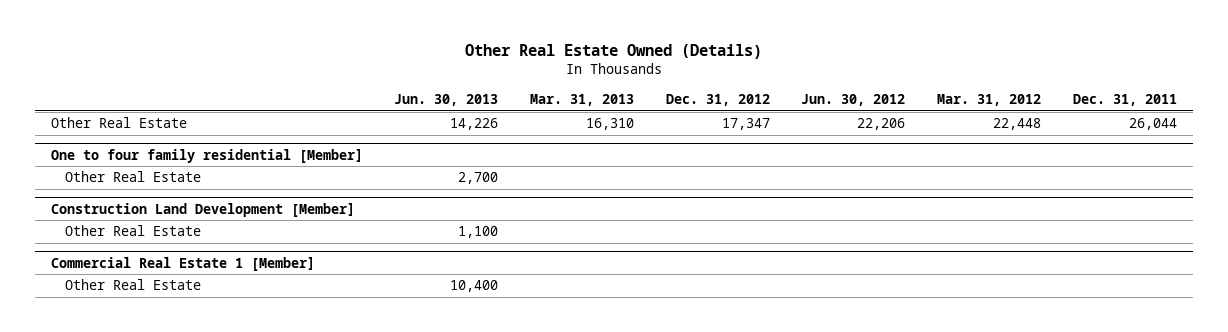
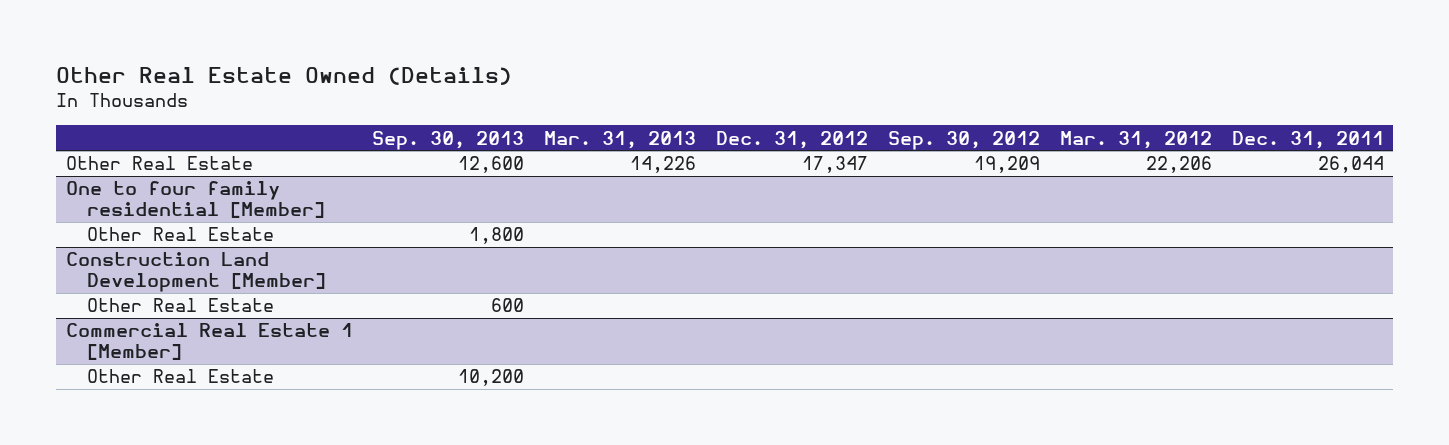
- | Jun. 30, 2013 | Mar. 31, 2013 | Dec. 31, 2012 | Jun. 30, 2012 | Mar. 31, 2012 | Dec. 31, 2011
+ | Sep. 30, 2013 | Mar. 31, 2013 | Dec. 31, 2012 | Sep. 30, 2012 | Mar. 31, 2012 | Dec. 31, 2011
- Other Real Estate | 14,226 | 16,310 | 17,347 | 22,206 | 22,448 | 26,044
+ Other Real Estate | 12,600 | 14,226 | 17,347 | 19,209 | 22,206 | 26,044

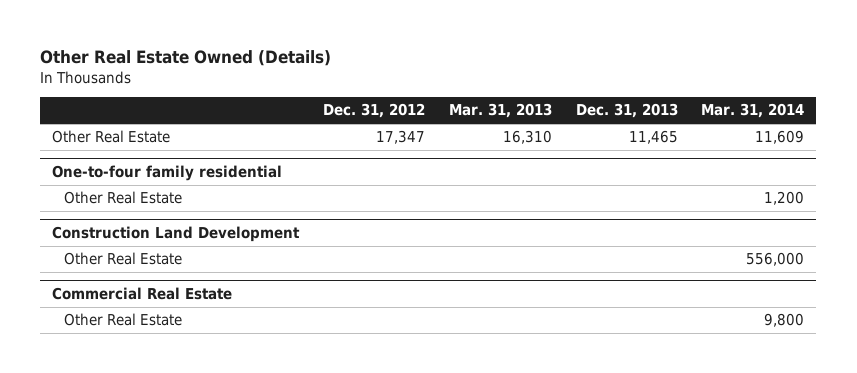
- | Sep. 30, 2013 | Mar. 31, 2013 | Dec. 31, 2012 | Sep. 30, 2012 | Mar. 31, 2012 | Dec. 31, 2011
+ | Dec. 31, 2012 | Mar. 31, 2013 | Dec. 31, 2013 | Mar. 31, 2014
- Other Real Estate | 12,600 | 14,226 | 17,347 | 19,209 | 22,206 | 26,044
- One to four family residential [Member]
+ Other Real Estate | 17,347 | 16,310 | 11,465 | 11,609
+ One-to-four family residential
- Construction Land Development [Member]
+ Construction Land Development
- Commercial Real Estate 1 [Member]
+ Commercial Real Estate

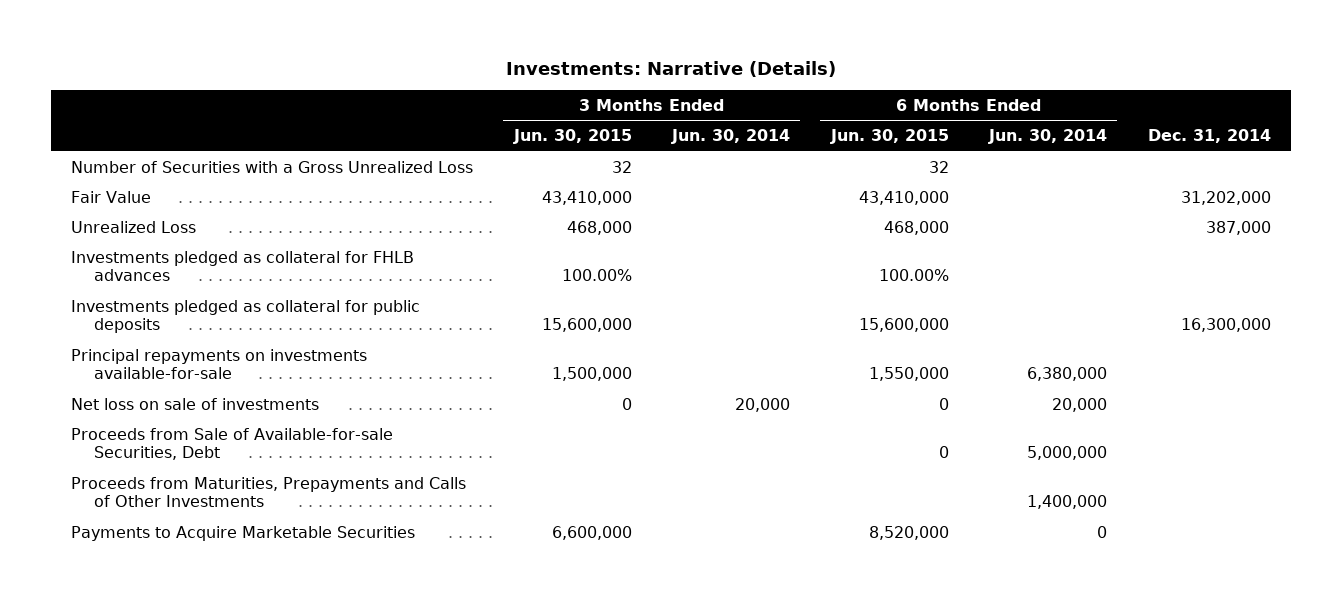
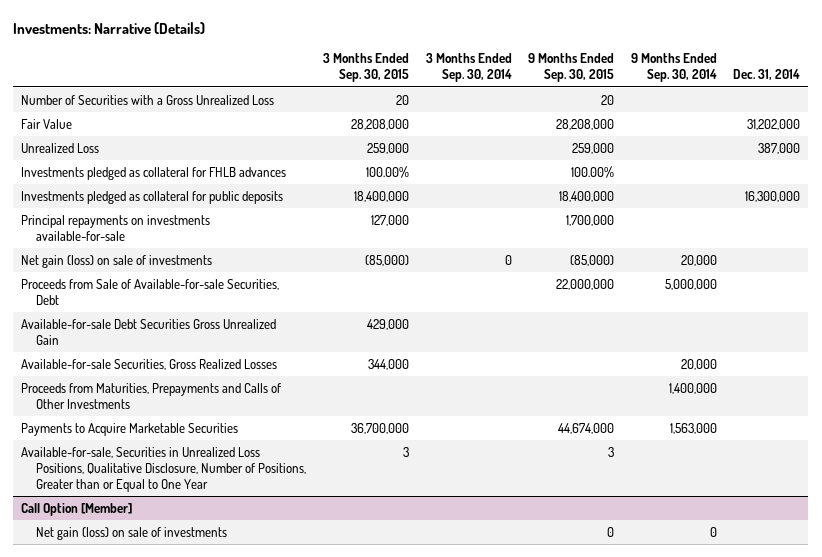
- | 3 Months Ended Jun. 30, 2015 | 3 Months Ended Jun. 30, 2014 | 6 Months Ended Jun. 30, 2015 | 6 Months Ended Jun. 30, 2014 | Dec. 31, 2014
+ | 3 Months Ended Sep. 30, 2015 | 3 Months Ended Sep. 30, 2014 | 9 Months Ended Sep. 30, 2015 | 9 Months Ended Sep. 30, 2014 | Dec. 31, 2014
- Net loss on sale of investments | 0 | 20,000 | 0 | 20,000 |
+ Net gain (loss) on sale of investments | (85,000) | 0 | (85,000) | 20,000 |
+ Available-for-sale Debt Securities Gross Unrealized Gain | 429,000 | | | |
+ Available-for-sale Securities, Gross Realized Losses | 344,000 | | | 20,000 |
+ Available-for-sale, Securities in Unrealized Loss Positions, Qualitative Disclosure, Number of Positions, Greater than or Equal to One Year | 3 | | 3 | |
+ Call Option [Member]
+ Net gain (loss) on sale of investments | | | 0 | 0 |

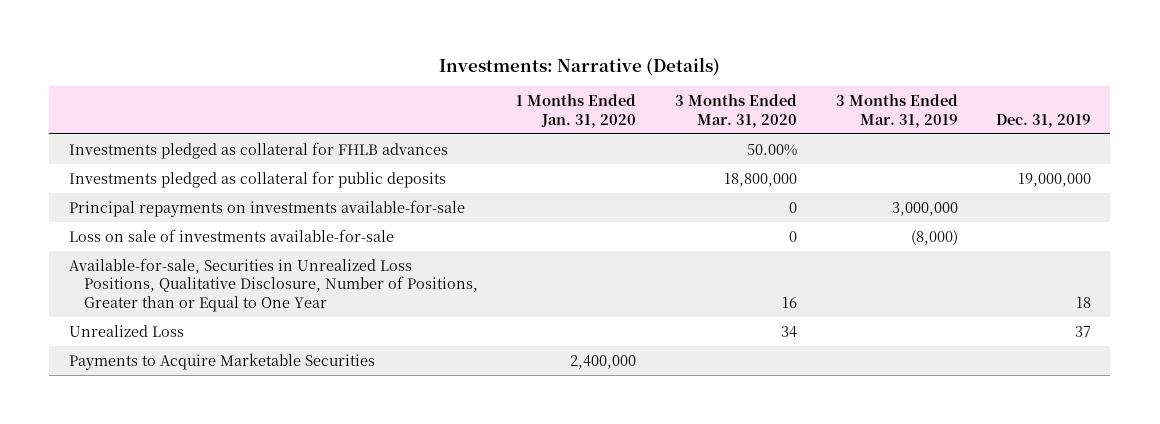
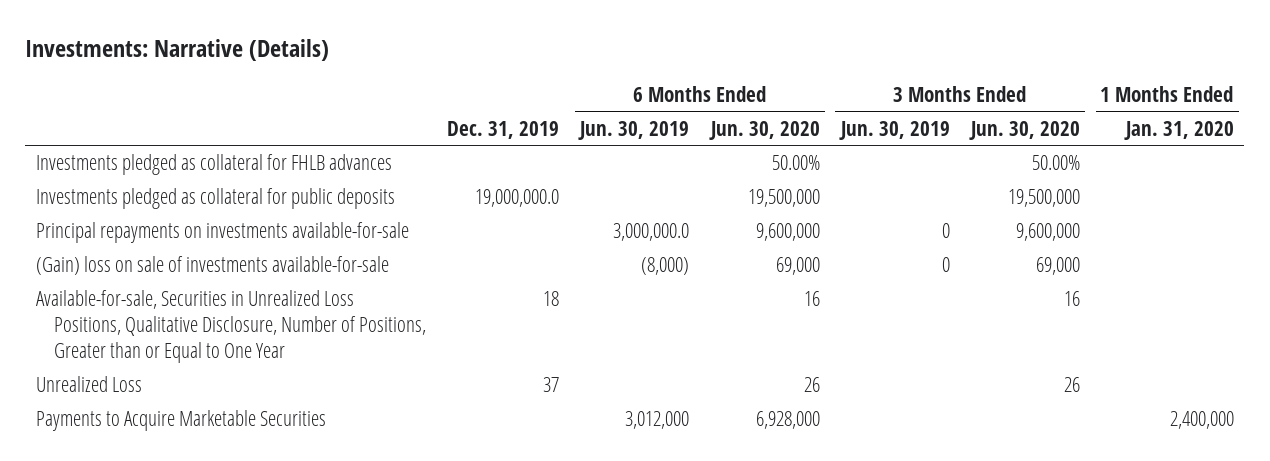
- | 1 Months Ended Jan. 31, 2020 | 3 Months Ended Mar. 31, 2020 | 3 Months Ended Mar. 31, 2019 | Dec. 31, 2019
+ | Dec. 31, 2019 | 6 Months Ended Jun. 30, 2019 | 6 Months Ended Jun. 30, 2020 | 3 Months Ended Jun. 30, 2019 | 3 Months Ended Jun. 30, 2020 | 1 Months Ended Jan. 31, 2020
- Investments pledged as collateral for public deposits | | 18,800,000 | | 19,000,000
+ Investments pledged as collateral for public deposits | 19,000,000.0 | | 19,500,000 | | 19,500,000 |
- Loss on sale of investments available-for-sale | | 0 | (8,000) |
+ (Gain) loss on sale of investments available-for-sale | | (8,000) | 69,000 | 0 | 69,000 |

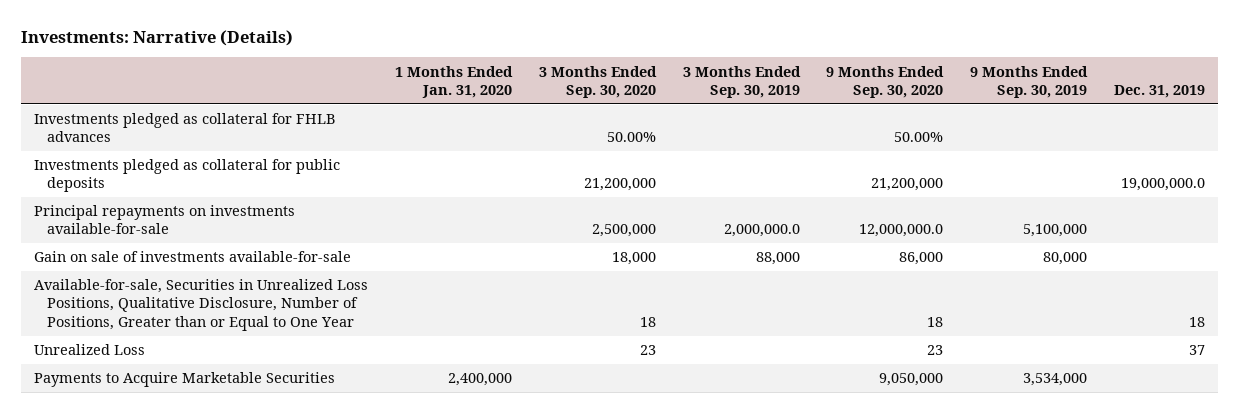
- | Dec. 31, 2019 | 6 Months Ended Jun. 30, 2019 | 6 Months Ended Jun. 30, 2020 | 3 Months Ended Jun. 30, 2019 | 3 Months Ended Jun. 30, 2020 | 1 Months Ended Jan. 31, 2020
+ | 1 Months Ended Jan. 31, 2020 | 3 Months Ended Sep. 30, 2020 | 3 Months Ended Sep. 30, 2019 | 9 Months Ended Sep. 30, 2020 | 9 Months Ended Sep. 30, 2019 | Dec. 31, 2019
- (Gain) loss on sale of investments available-for-sale | | (8,000) | 69,000 | 0 | 69,000 |
+ Gain on sale of investments available-for-sale | | 18,000 | 88,000 | 86,000 | 80,000 |

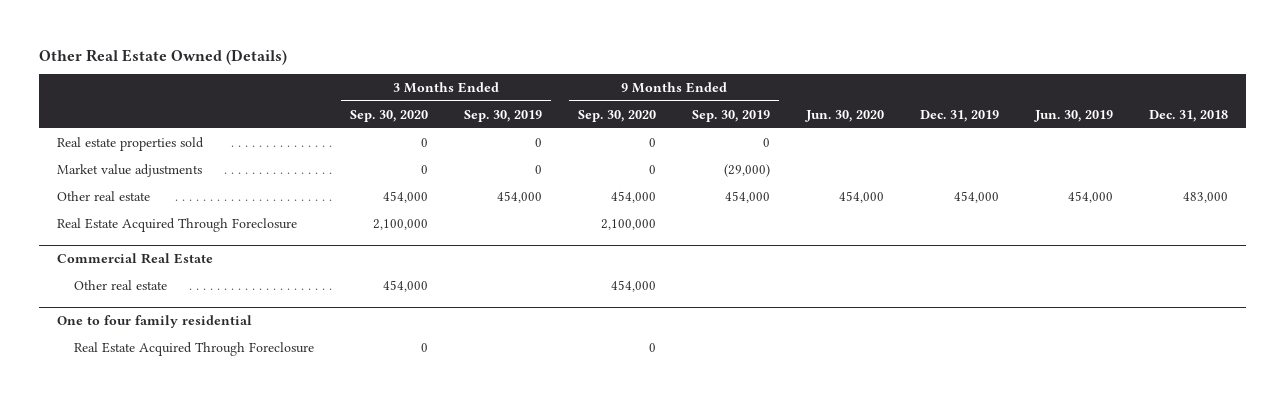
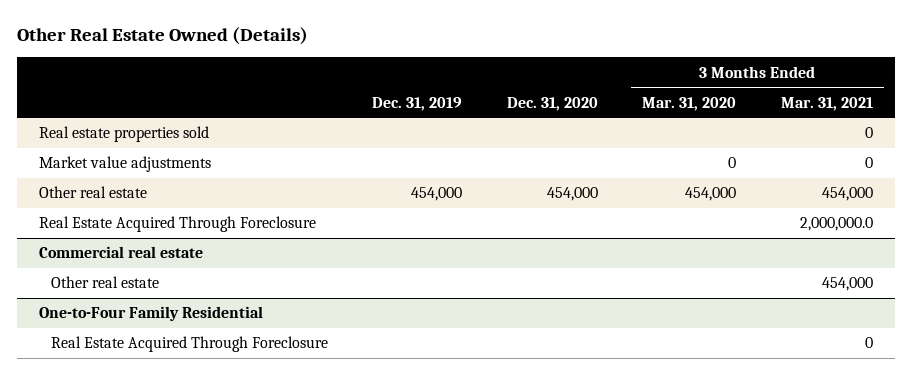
- | 3 Months Ended Sep. 30, 2020 | 3 Months Ended Sep. 30, 2019 | 9 Months Ended Sep. 30, 2020 | 9 Months Ended Sep. 30, 2019 | Jun. 30, 2020 | Dec. 31, 2019 | Jun. 30, 2019 | Dec. 31, 2018
+ | Dec. 31, 2019 | Dec. 31, 2020 | 3 Months Ended Mar. 31, 2020 | 3 Months Ended Mar. 31, 2021
- Commercial Real Estate
+ Commercial real estate
- One to four family residential
+ One-to-Four Family Residential

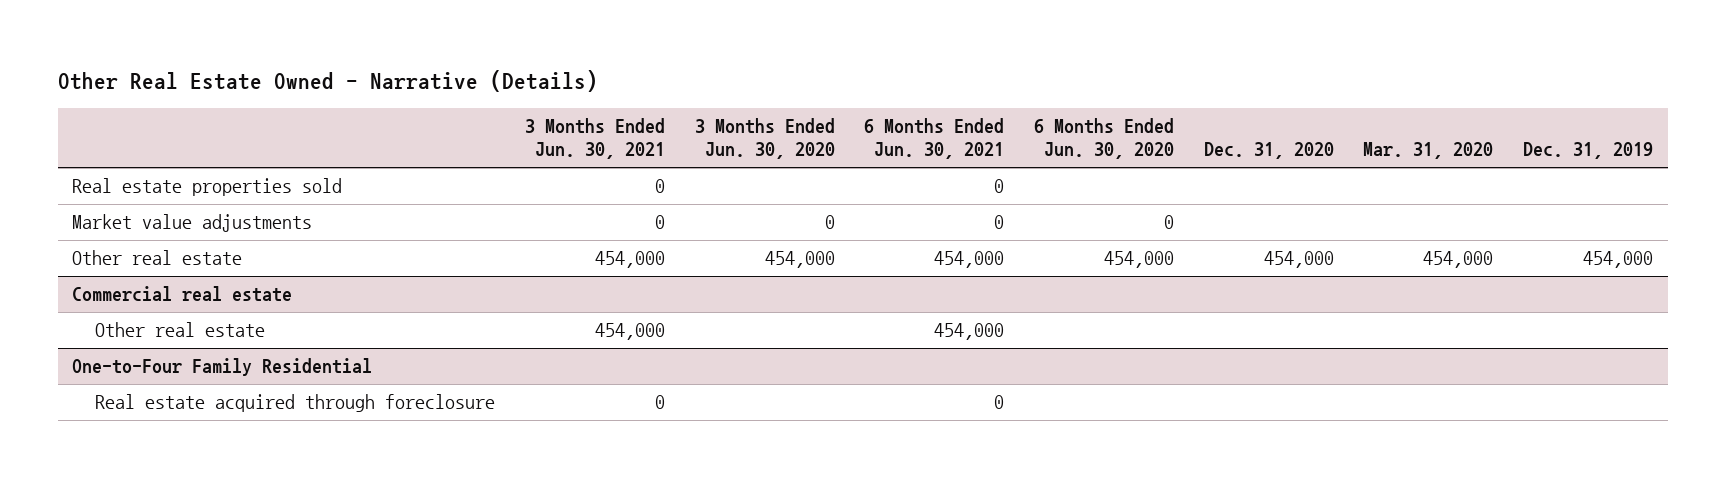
- Other Real Estate Owned (Details)
+ Other Real Estate Owned - Narrative (Details)
- | Dec. 31, 2019 | Dec. 31, 2020 | 3 Months Ended Mar. 31, 2020 | 3 Months Ended Mar. 31, 2021
+ | 3 Months Ended Jun. 30, 2021 | 3 Months Ended Jun. 30, 2020 | 6 Months Ended Jun. 30, 2021 | 6 Months Ended Jun. 30, 2020 | Dec. 31, 2020 | Mar. 31, 2020 | Dec. 31, 2019
- Real Estate Acquired Through Foreclosure | | | | 2,000,000.0
@ One-to-Four Family Residential
- Real Estate Acquired Through Foreclosure | | | | 0
+ Real estate acquired through foreclosure | 0 | | 0 | | | |

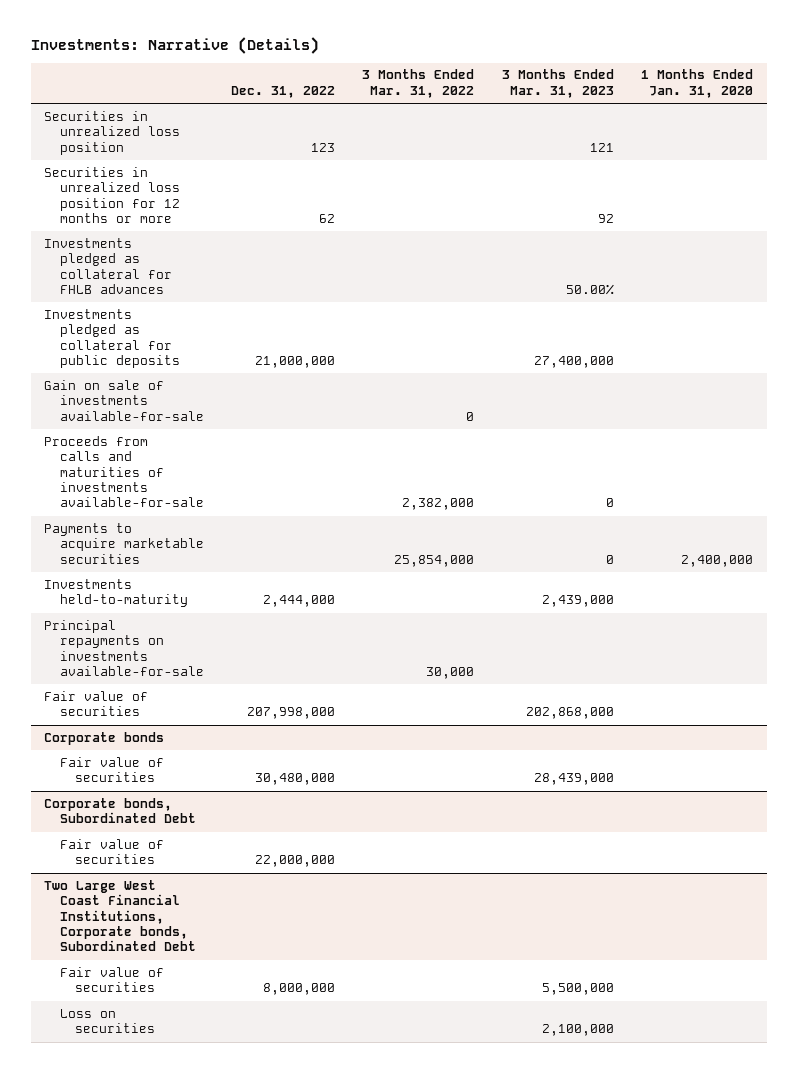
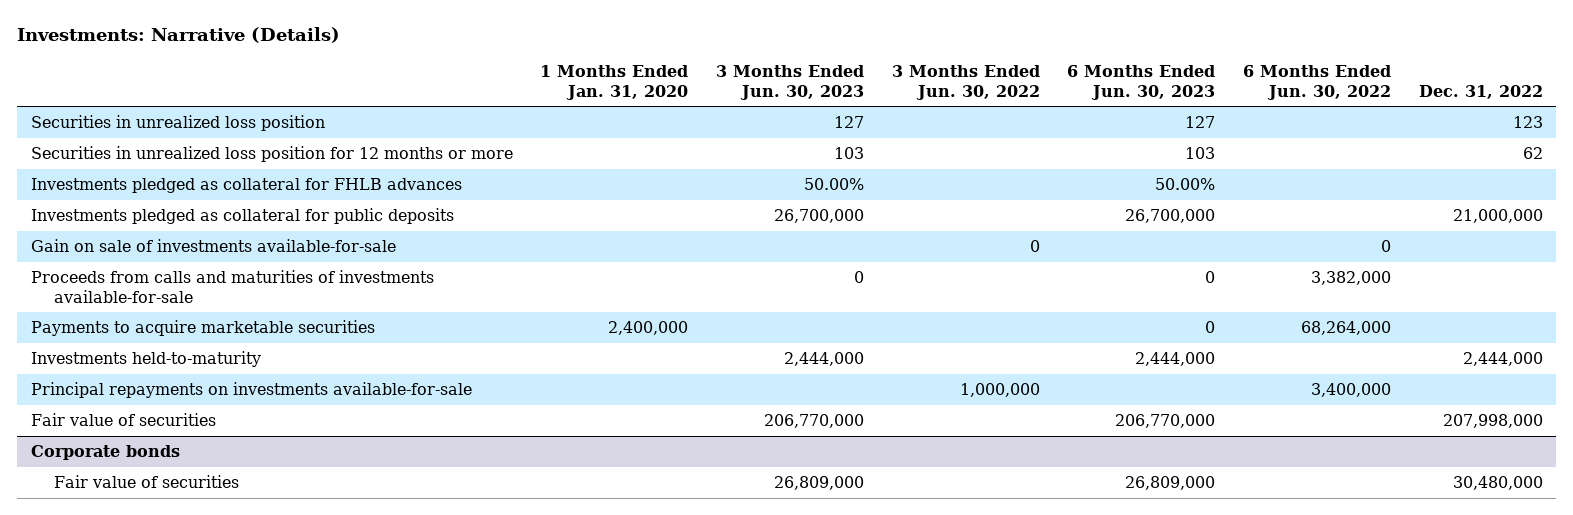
- | Dec. 31, 2022 | 3 Months Ended Mar. 31, 2022 | 3 Months Ended Mar. 31, 2023 | 1 Months Ended Jan. 31, 2020
+ | 1 Months Ended Jan. 31, 2020 | 3 Months Ended Jun. 30, 2023 | 3 Months Ended Jun. 30, 2022 | 6 Months Ended Jun. 30, 2023 | 6 Months Ended Jun. 30, 2022 | Dec. 31, 2022
- Corporate bonds, Subordinated Debt
- Fair value of securities | 22,000,000 | | |
- Two Large West Coast Financial Institutions, Corporate bonds, Subordinated Debt
- Fair value of securities | 8,000,000 | | 5,500,000 |
- Loss on securities | | | 2,100,000 |

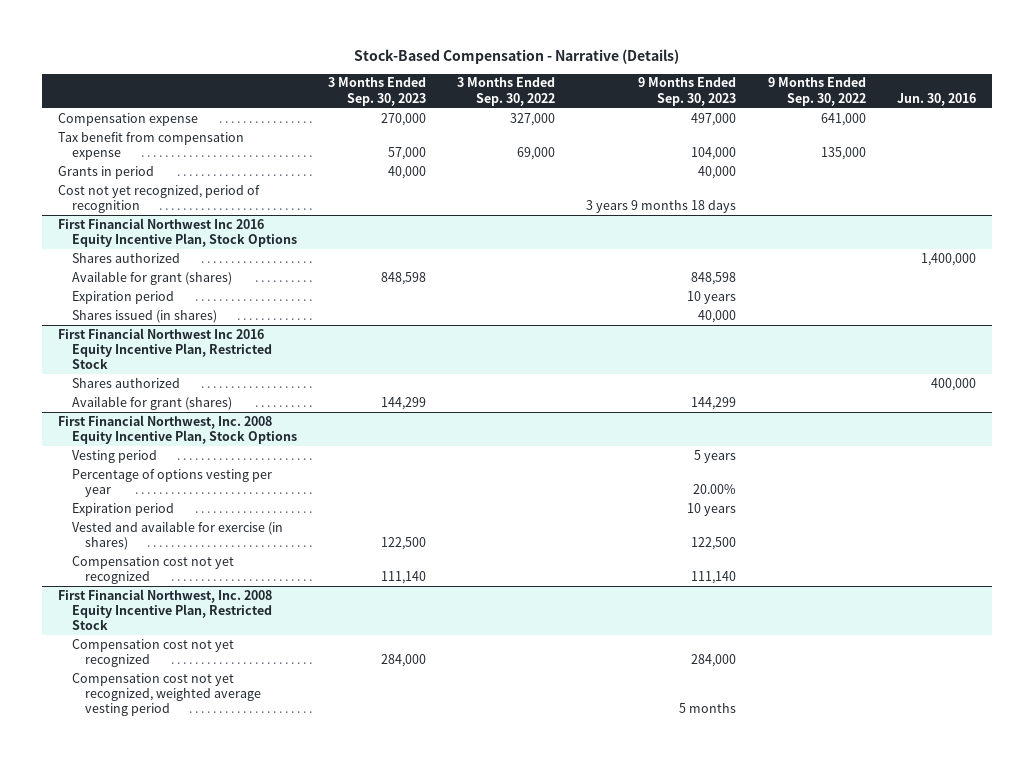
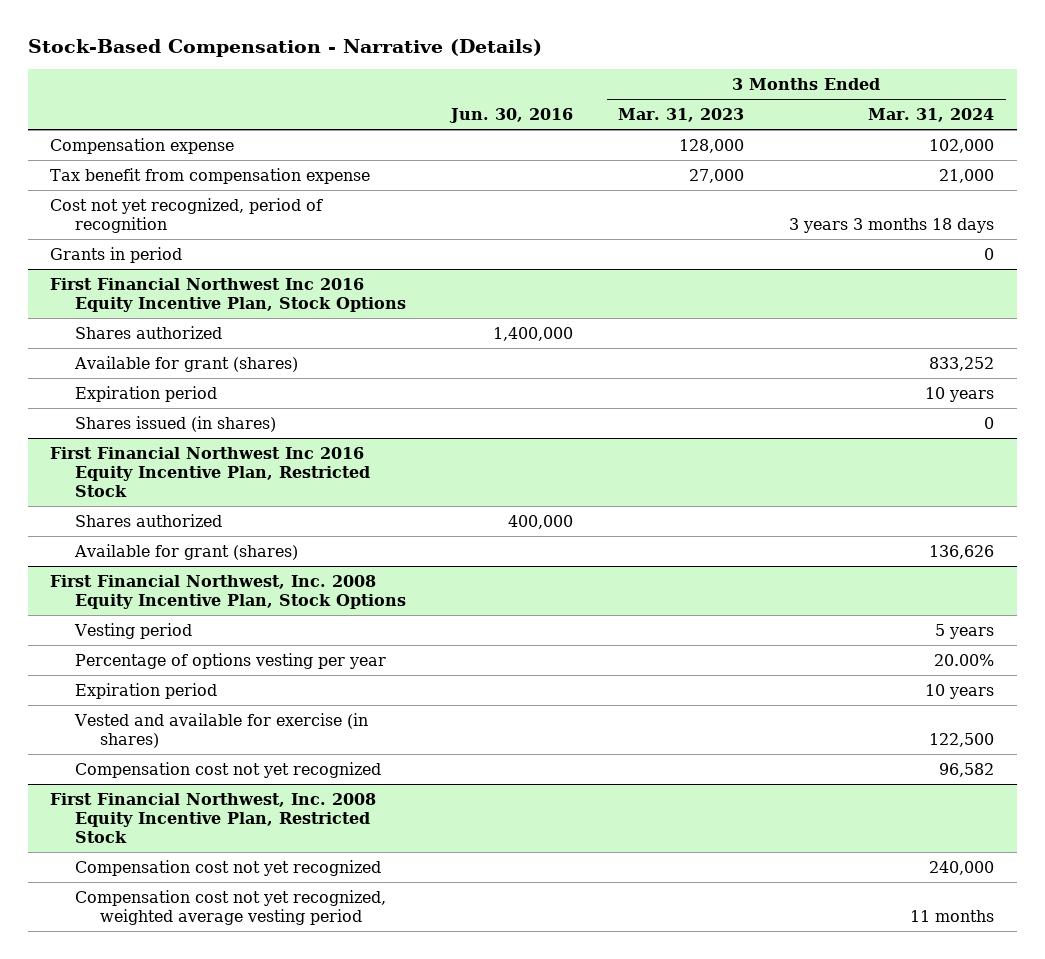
- | 3 Months Ended Sep. 30, 2023 | 3 Months Ended Sep. 30, 2022 | 9 Months Ended Sep. 30, 2023 | 9 Months Ended Sep. 30, 2022 | Jun. 30, 2016
+ | Jun. 30, 2016 | 3 Months Ended Mar. 31, 2023 | 3 Months Ended Mar. 31, 2024
moved down: Grants in period | | | 0

